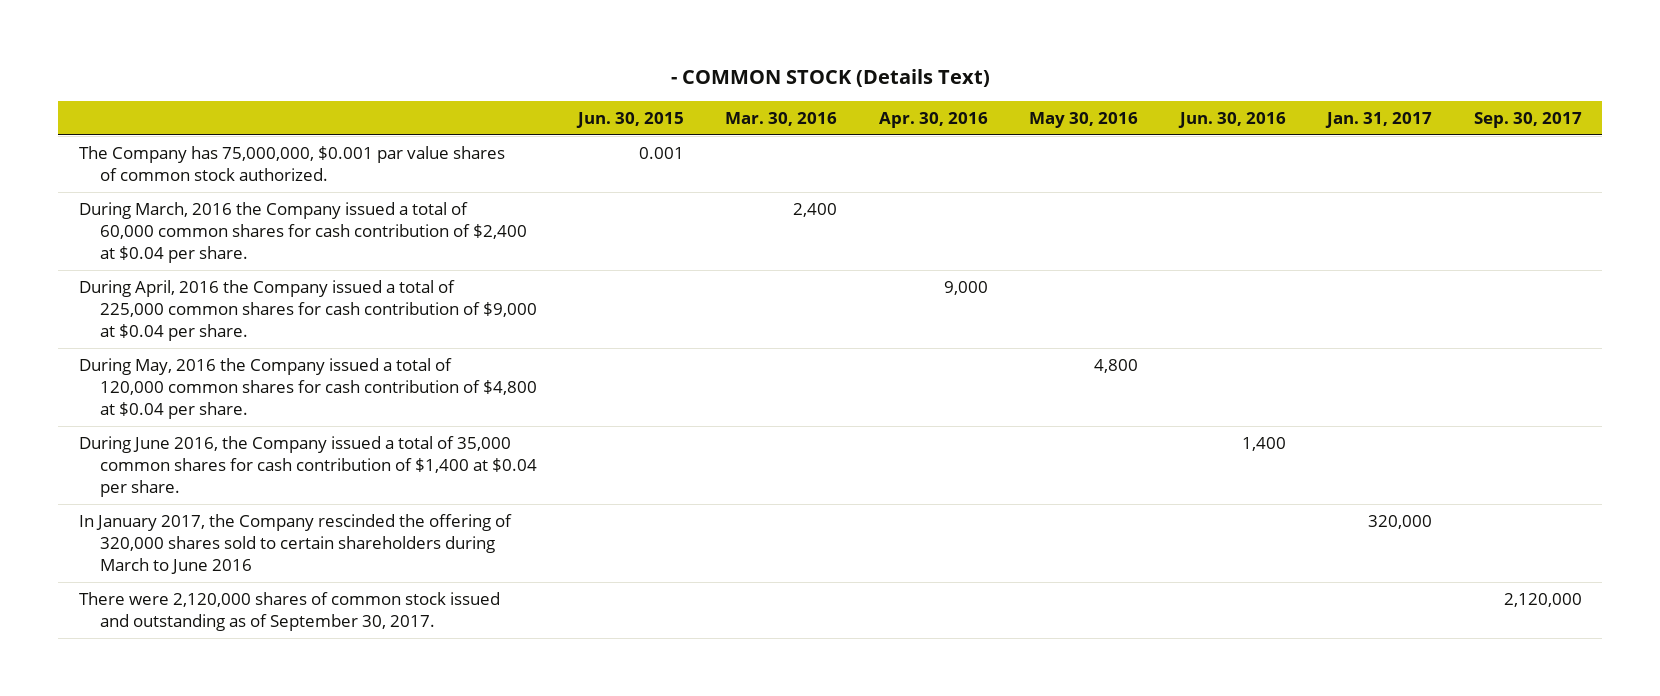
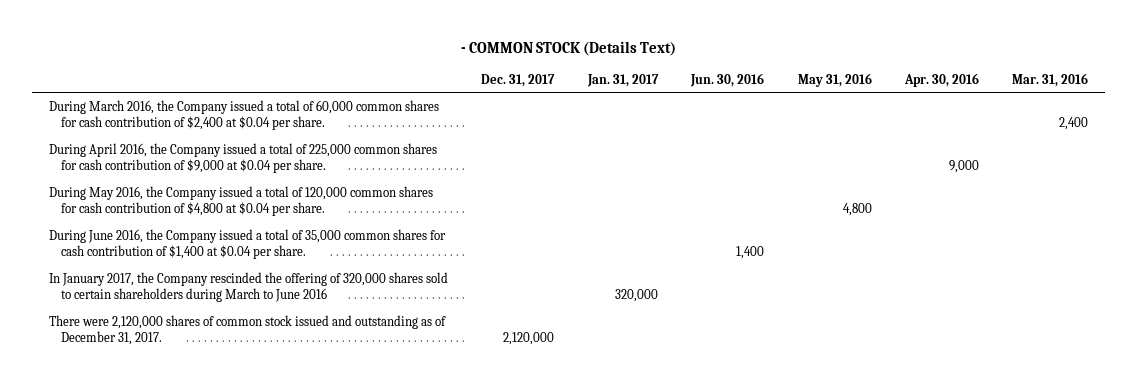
- | Jun. 30, 2015 | Mar. 30, 2016 | Apr. 30, 2016 | May 30, 2016 | Jun. 30, 2016 | Jan. 31, 2017 | Sep. 30, 2017
+ | Dec. 31, 2017 | Jan. 31, 2017 | Jun. 30, 2016 | May 31, 2016 | Apr. 30, 2016 | Mar. 31, 2016
- The Company has 75,000,000, $0.001 par value shares of common stock authorized. | 0.001 | | | | | |
- During March, 2016 the Company issued a total of 60,000 common shares for cash contribution of $2,400 at $0.04 per share. | | 2,400 | | | | |
- During April, 2016 the Company issued a total of 225,000 common shares for cash contribution of $9,000 at $0.04 per share. | | | 9,000 | | | |
- During May, 2016 the Company issued a total of 120,000 common shares for cash contribution of $4,800 at $0.04 per share. | | | | 4,800 | | |
+ During March 2016, the Company issued a total of 60,000 common shares for cash contribution of $2,400 at $0.04 per share. | | | | | | 2,400
+ During April 2016, the Company issued a total of 225,000 common shares for cash contribution of $9,000 at $0.04 per share. | | | | | 9,000 |
+ During May 2016, the Company issued a total of 120,000 common shares for cash contribution of $4,800 at $0.04 per share. | | | | 4,800 | |
- There were 2,120,000 shares of common stock issued and outstanding as of September 30, 2017. | | | | | | | 2,120,000
+ There were 2,120,000 shares of common stock issued and outstanding as of December 31, 2017. | 2,120,000 | | | | |

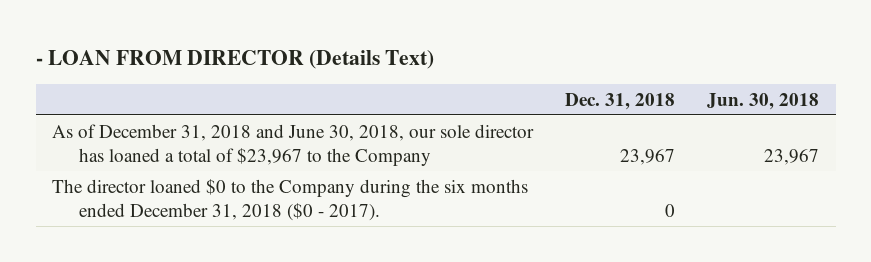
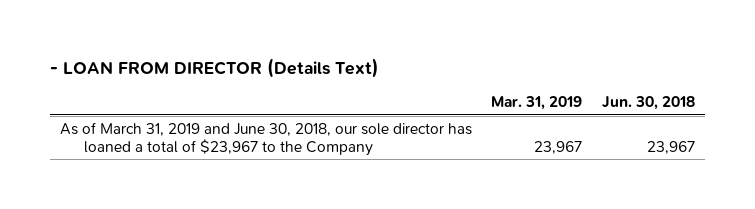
- | Dec. 31, 2018 | Jun. 30, 2018
+ | Mar. 31, 2019 | Jun. 30, 2018
- As of December 31, 2018 and June 30, 2018, our sole director has loaned a total of $23,967 to the Company | 23,967 | 23,967
- The director loaned $0 to the Company during the six months ended December 31, 2018 ($0 - 2017). | 0 |
+ As of March 31, 2019 and June 30, 2018, our sole director has loaned a total of $23,967 to the Company | 23,967 | 23,967

